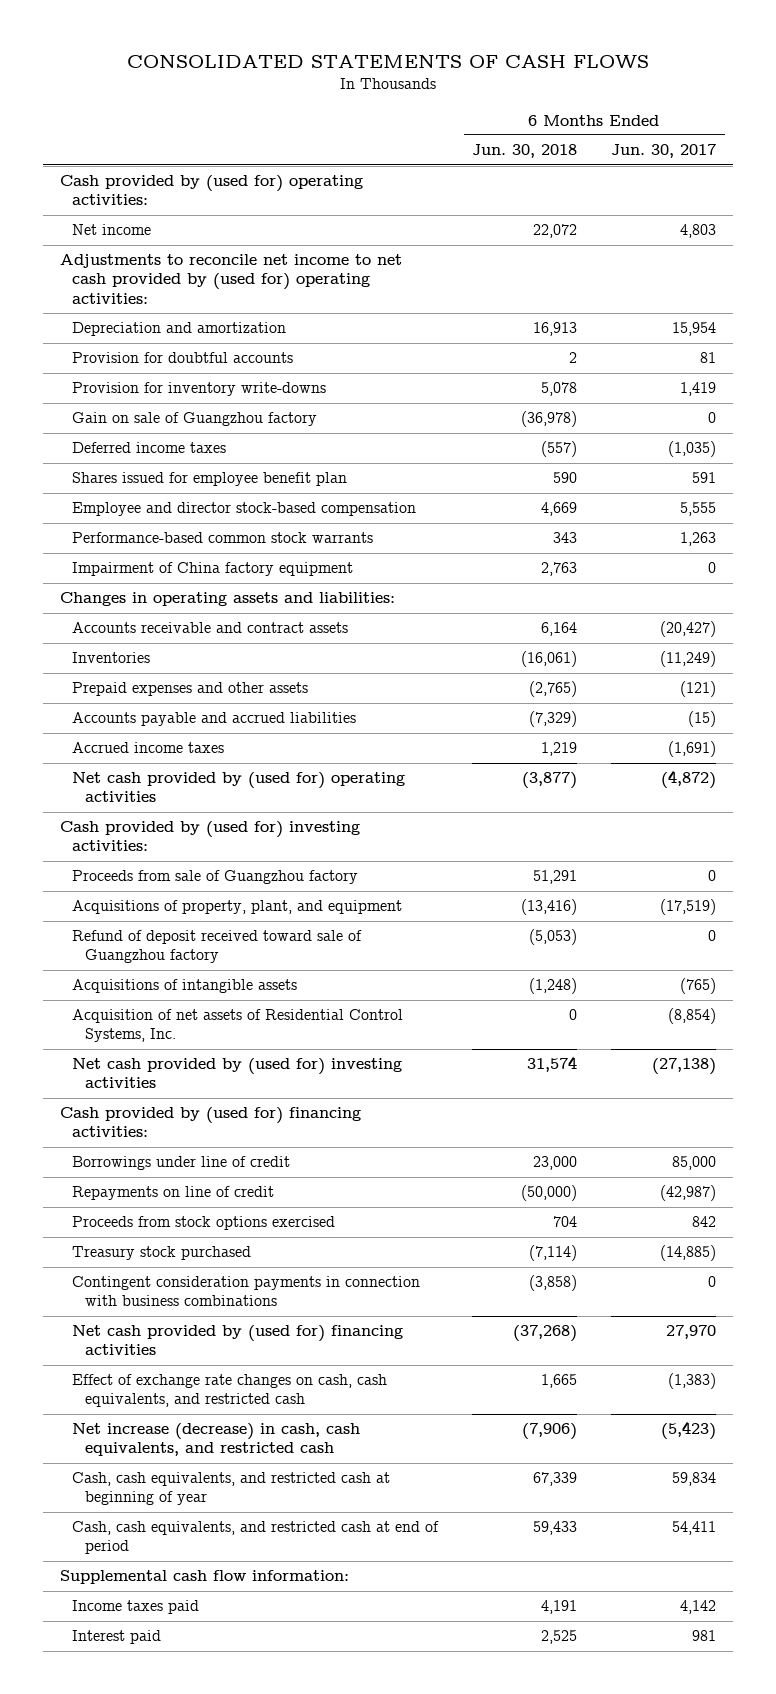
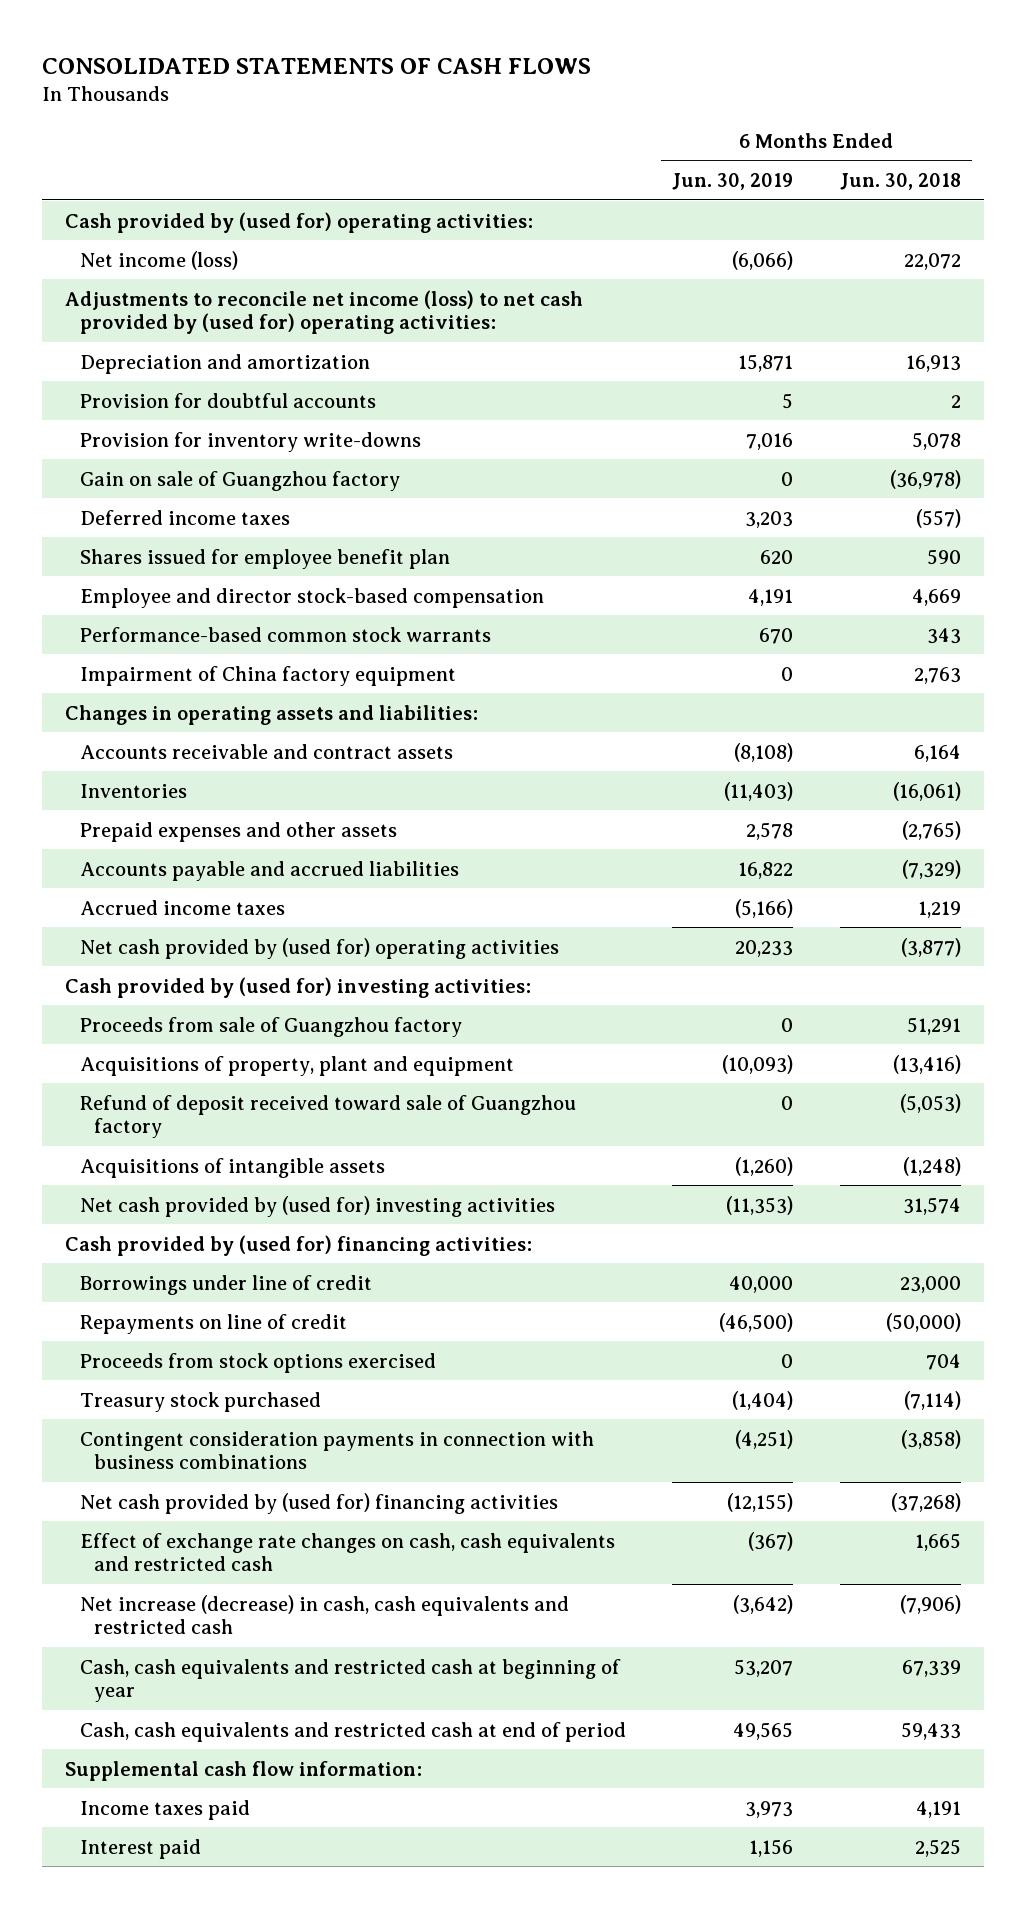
- | 6 Months Ended Jun. 30, 2018 | 6 Months Ended Jun. 30, 2017
+ | 6 Months Ended Jun. 30, 2019 | 6 Months Ended Jun. 30, 2018
- Net income | 22,072 | 4,803
- Adjustments to reconcile net income to net cash provided by (used for) operating activities:
+ Net income (loss) | (6,066) | 22,072
+ Adjustments to reconcile net income (loss) to net cash provided by (used for) operating activities:
- Acquisitions of property, plant, and equipment | (13,416) | (17,519)
+ Acquisitions of property, plant and equipment | (10,093) | (13,416)
- Acquisition of net assets of Residential Control Systems, Inc. | 0 | (8,854)
- Effect of exchange rate changes on cash, cash equivalents, and restricted cash | 1,665 | (1,383)
- Net increase (decrease) in cash, cash equivalents, and restricted cash | (7,906) | (5,423)
- Cash, cash equivalents, and restricted cash at beginning of year | 67,339 | 59,834
- Cash, cash equivalents, and restricted cash at end of period | 59,433 | 54,411
+ Effect of exchange rate changes on cash, cash equivalents and restricted cash | (367) | 1,665
+ Net increase (decrease) in cash, cash equivalents and restricted cash | (3,642) | (7,906)
+ Cash, cash equivalents and restricted cash at beginning of year | 53,207 | 67,339
+ Cash, cash equivalents and restricted cash at end of period | 49,565 | 59,433

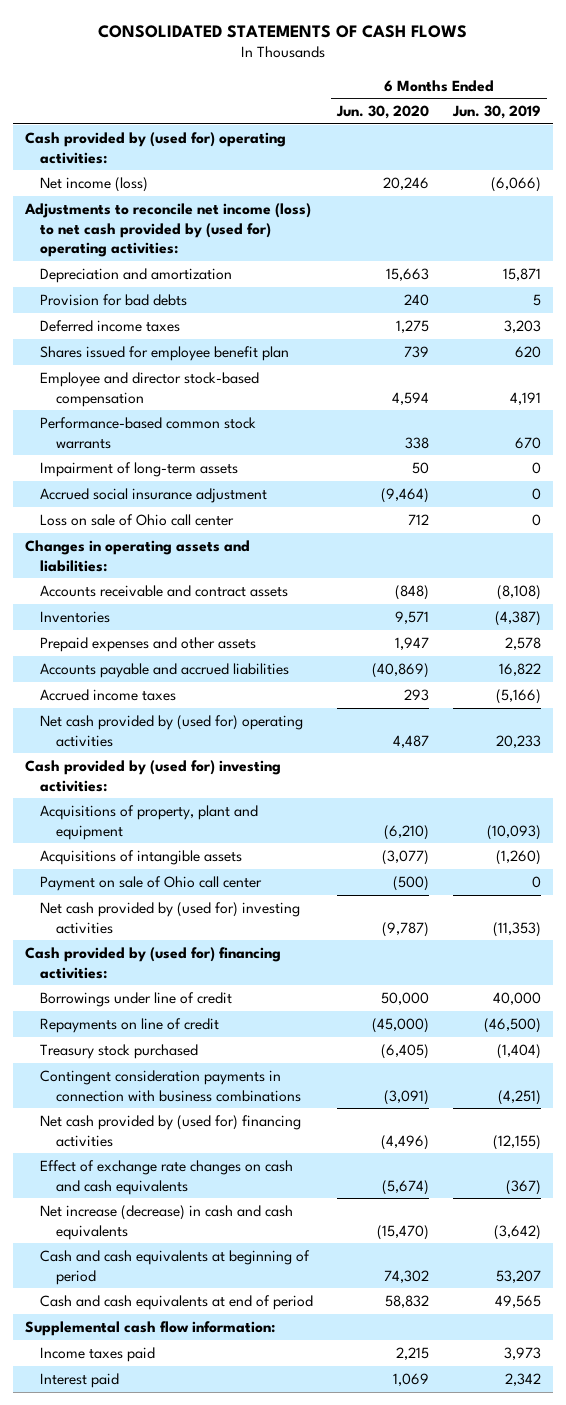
- | 6 Months Ended Jun. 30, 2019 | 6 Months Ended Jun. 30, 2018
+ | 6 Months Ended Jun. 30, 2020 | 6 Months Ended Jun. 30, 2019
- Provision for doubtful accounts | 5 | 2
- Provision for inventory write-downs | 7,016 | 5,078
- Gain on sale of Guangzhou factory | 0 | (36,978)
+ Provision for bad debts | 240 | 5
- Impairment of China factory equipment | 0 | 2,763
+ Impairment of long-term assets | 50 | 0
+ Accrued social insurance adjustment | (9,464) | 0
+ Loss on sale of Ohio call center | 712 | 0
- Inventories | (11,403) | (16,061)
+ Inventories | 9,571 | (4,387)
- Proceeds from sale of Guangzhou factory | 0 | 51,291
- Refund of deposit received toward sale of Guangzhou factory | 0 | (5,053)
+ Payment on sale of Ohio call center | (500) | 0
- Proceeds from stock options exercised | 0 | 704
- Effect of exchange rate changes on cash, cash equivalents and restricted cash | (367) | 1,665
- Net increase (decrease) in cash, cash equivalents and restricted cash | (3,642) | (7,906)
- Cash, cash equivalents and restricted cash at beginning of year | 53,207 | 67,339
- Cash, cash equivalents and restricted cash at end of period | 49,565 | 59,433
+ Effect of exchange rate changes on cash and cash equivalents | (5,674) | (367)
+ Net increase (decrease) in cash and cash equivalents | (15,470) | (3,642)
+ Cash and cash equivalents at beginning of period | 74,302 | 53,207
+ Cash and cash equivalents at end of period | 58,832 | 49,565
- Interest paid | 1,156 | 2,525
+ Interest paid | 1,069 | 2,342

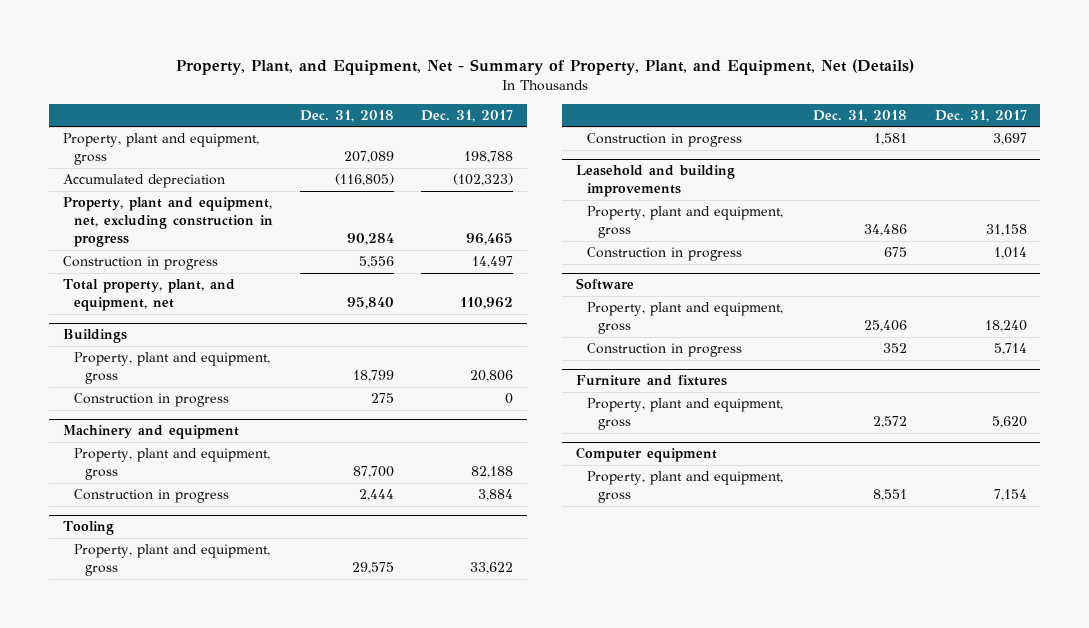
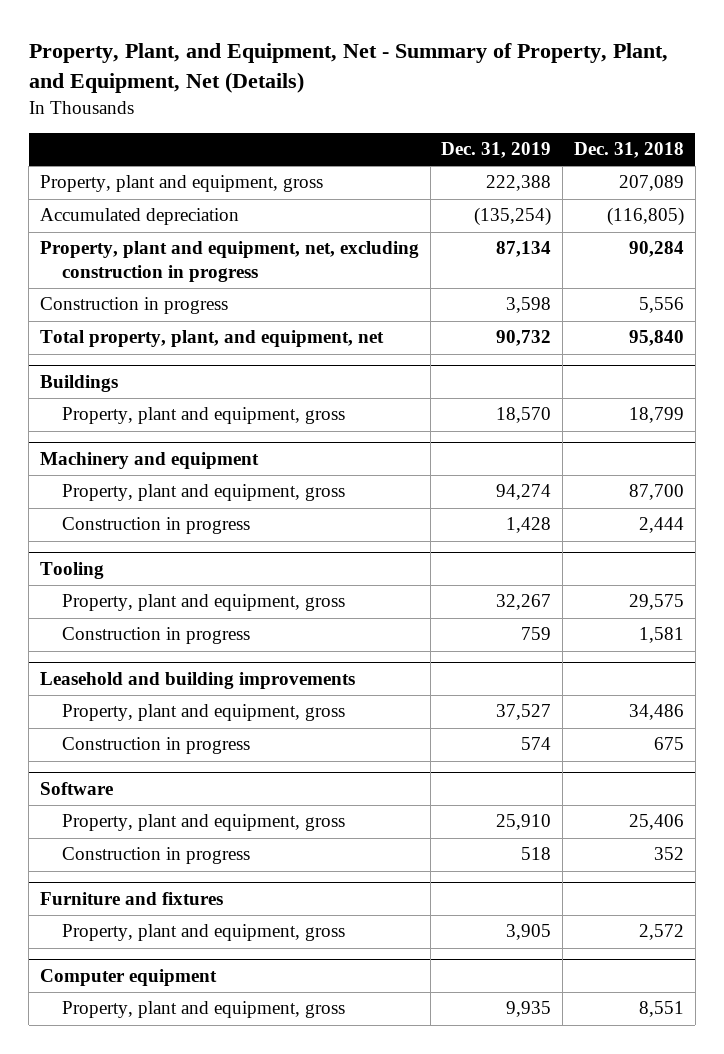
- | Dec. 31, 2018 | Dec. 31, 2017
+ | Dec. 31, 2019 | Dec. 31, 2018
@ Buildings
- Construction in progress | 275 | 0

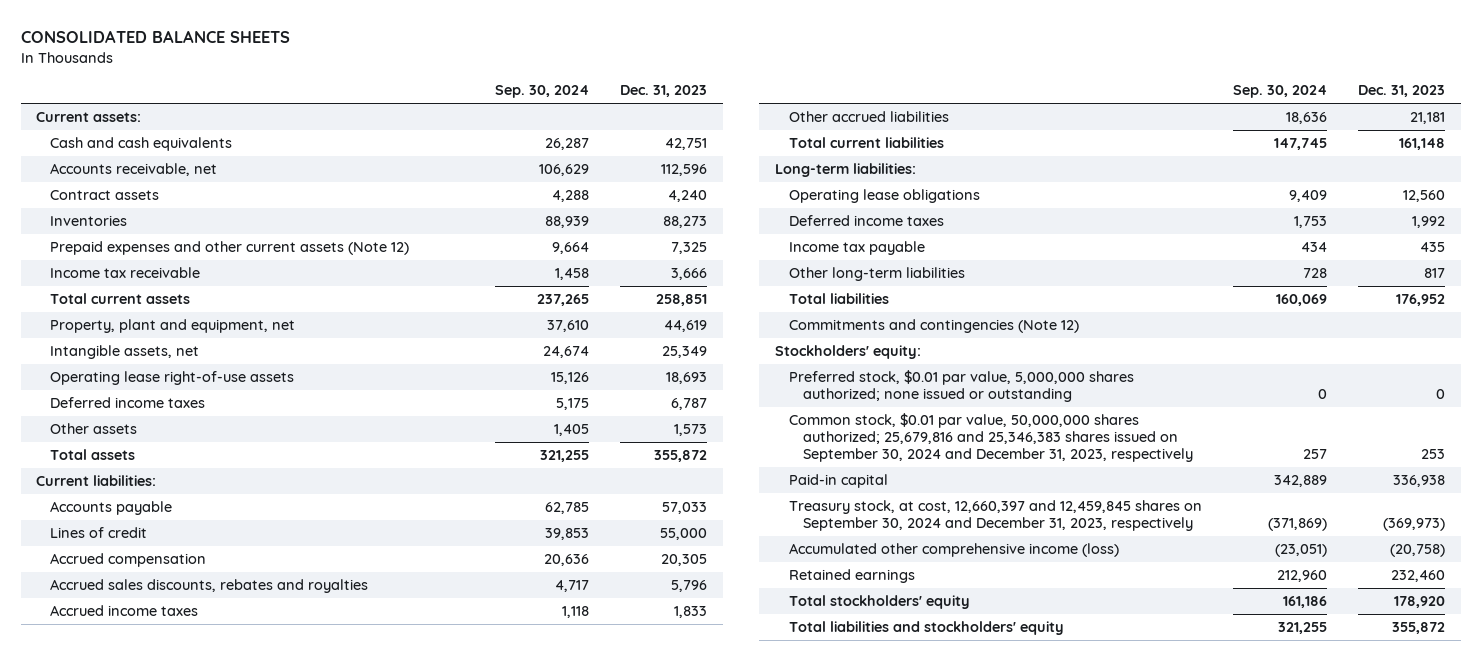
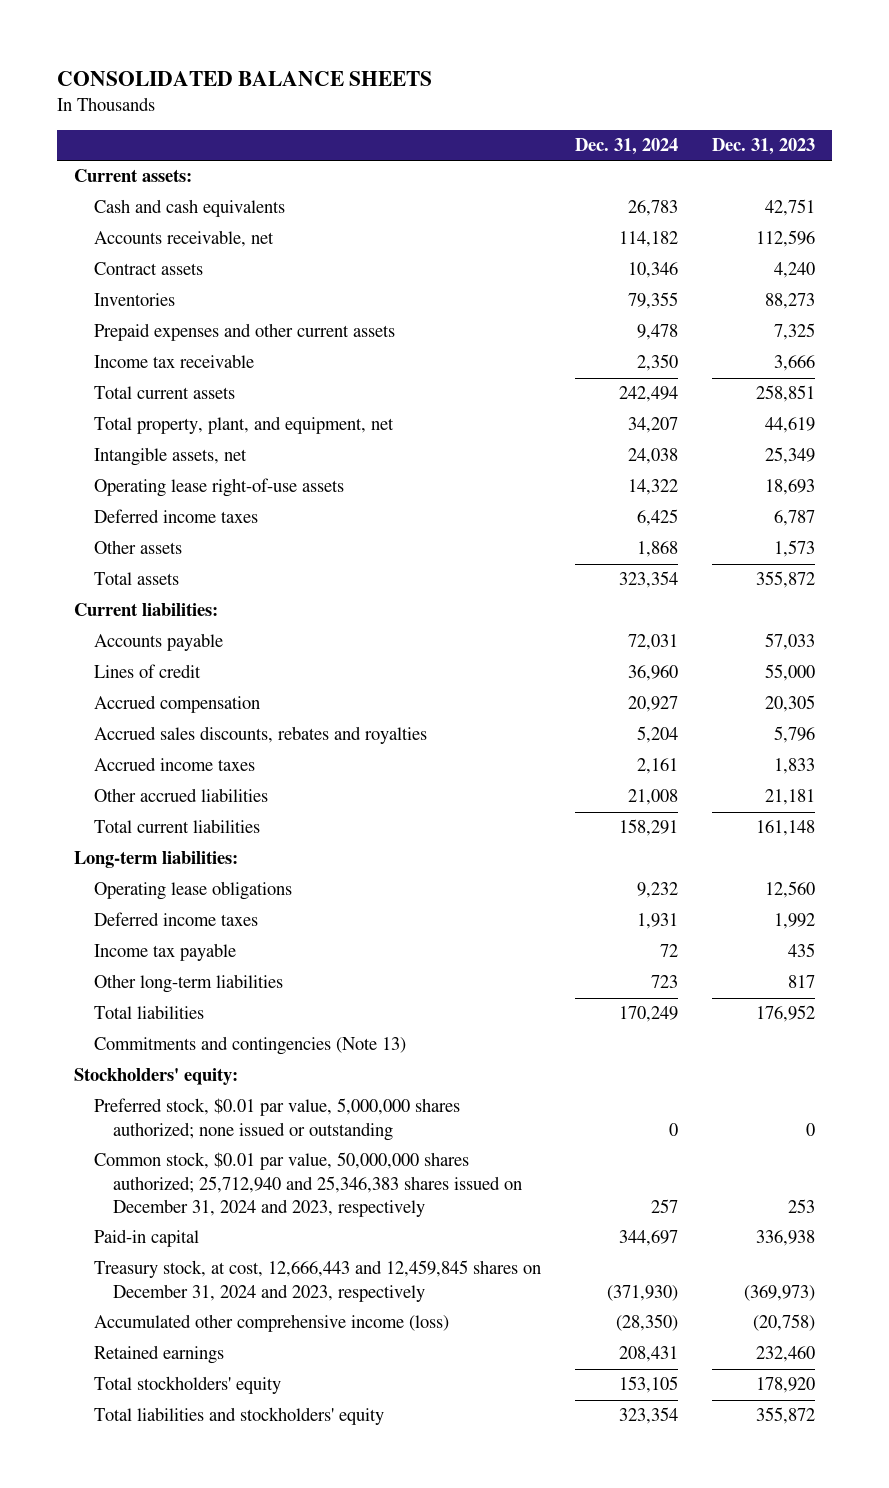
- | Sep. 30, 2024 | Dec. 31, 2023
+ | Dec. 31, 2024 | Dec. 31, 2023
- Prepaid expenses and other current assets (Note 12) | 9,664 | 7,325
+ Prepaid expenses and other current assets | 9,478 | 7,325
- Property, plant and equipment, net | 37,610 | 44,619
+ Total property, plant, and equipment, net | 34,207 | 44,619
- Commitments and contingencies (Note 12)
+ Commitments and contingencies (Note 13)
- Common stock, $0.01 par value, 50,000,000 shares authorized; 25,679,816 and 25,346,383 shares issued on September 30, 2024 and December 31, 2023, respectively | 257 | 253
+ Common stock, $0.01 par value, 50,000,000 shares authorized; 25,712,940 and 25,346,383 shares issued on December 31, 2024 and 2023, respectively | 257 | 253
- Treasury stock, at cost, 12,660,397 and 12,459,845 shares on September 30, 2024 and December 31, 2023, respectively | (371,869) | (369,973)
+ Treasury stock, at cost, 12,666,443 and 12,459,845 shares on December 31, 2024 and 2023, respectively | (371,930) | (369,973)

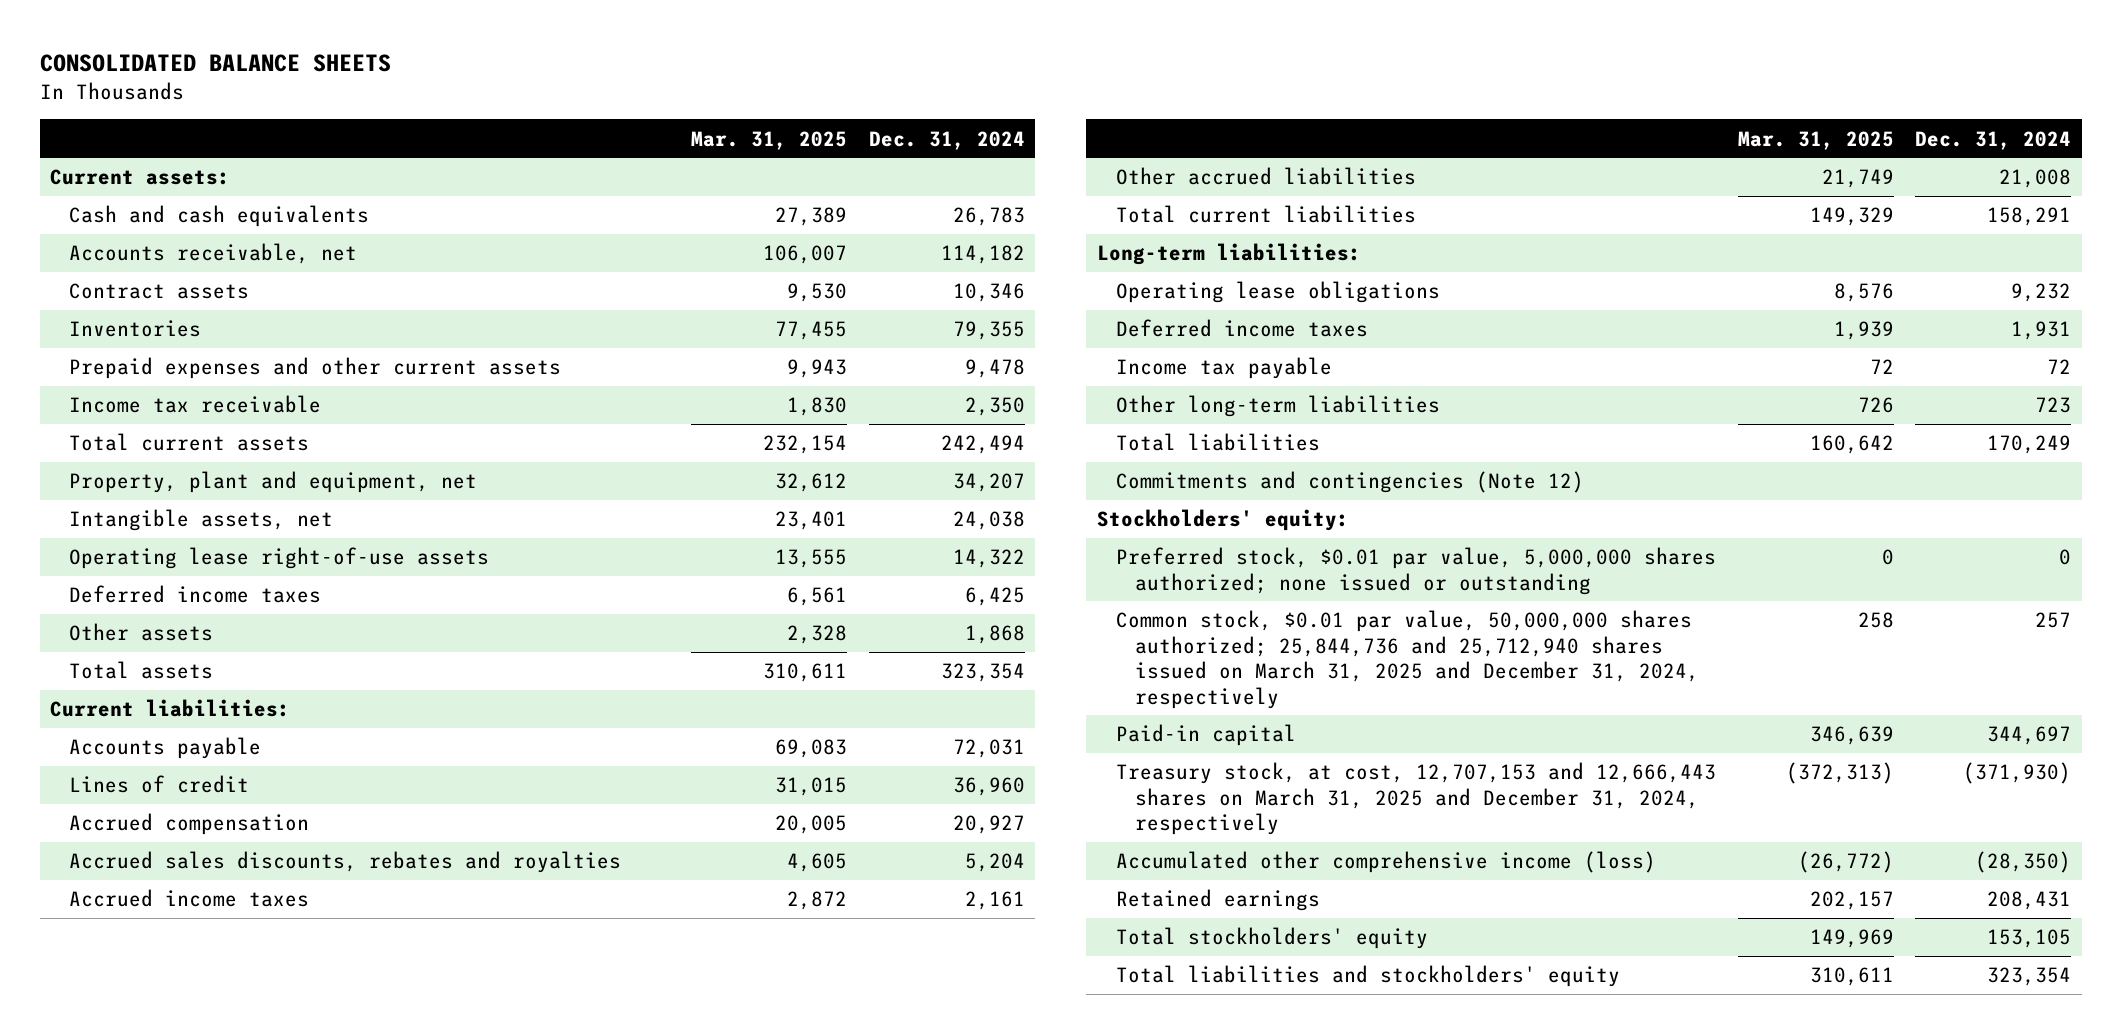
- | Dec. 31, 2024 | Dec. 31, 2023
+ | Mar. 31, 2025 | Dec. 31, 2024
- Total property, plant, and equipment, net | 34,207 | 44,619
+ Property, plant and equipment, net | 32,612 | 34,207
- Commitments and contingencies (Note 13)
+ Commitments and contingencies (Note 12)
- Common stock, $0.01 par value, 50,000,000 shares authorized; 25,712,940 and 25,346,383 shares issued on December 31, 2024 and 2023, respectively | 257 | 253
+ Common stock, $0.01 par value, 50,000,000 shares authorized; 25,844,736 and 25,712,940 shares issued on March 31, 2025 and December 31, 2024, respectively | 258 | 257
- Treasury stock, at cost, 12,666,443 and 12,459,845 shares on December 31, 2024 and 2023, respectively | (371,930) | (369,973)
+ Treasury stock, at cost, 12,707,153 and 12,666,443 shares on March 31, 2025 and December 31, 2024, respectively | (372,313) | (371,930)

